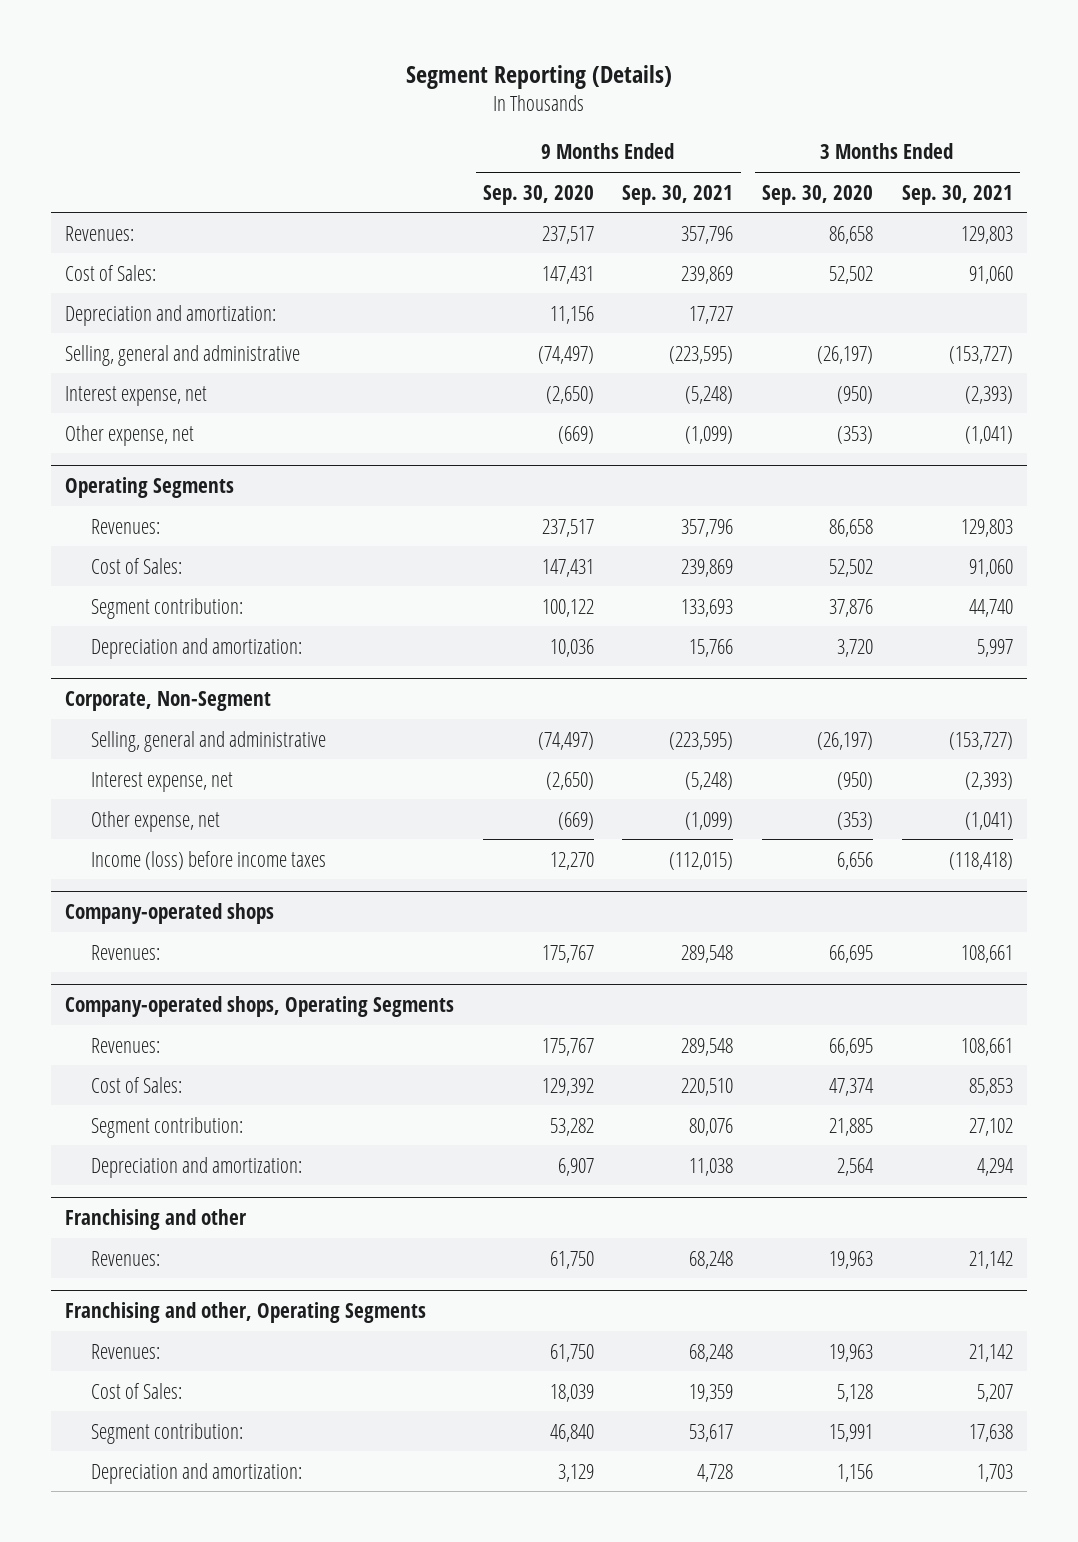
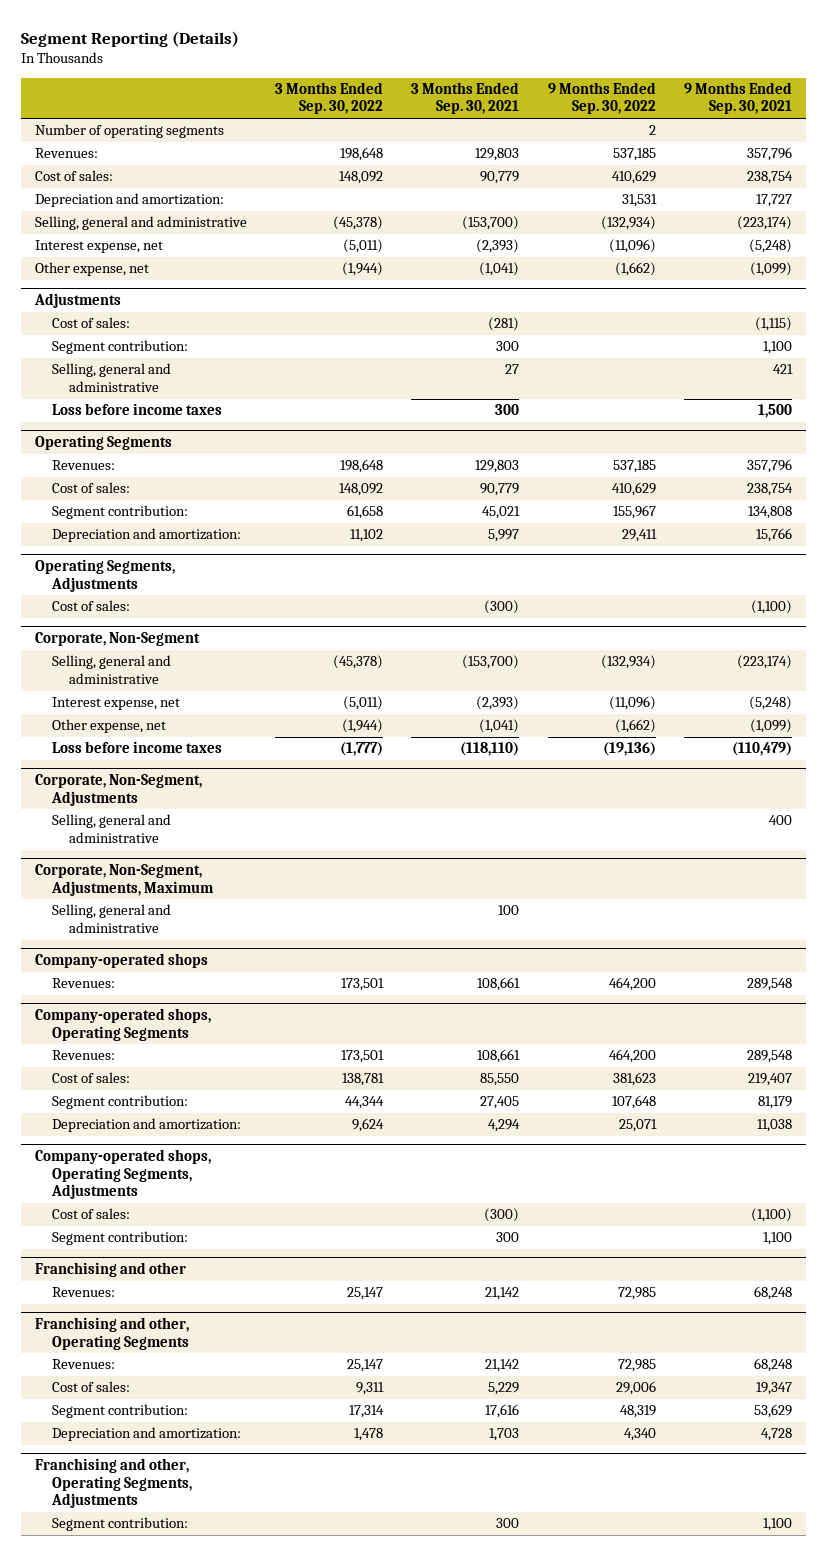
- | 9 Months Ended Sep. 30, 2020 | 9 Months Ended Sep. 30, 2021 | 3 Months Ended Sep. 30, 2020 | 3 Months Ended Sep. 30, 2021
+ | 3 Months Ended Sep. 30, 2022 | 3 Months Ended Sep. 30, 2021 | 9 Months Ended Sep. 30, 2022 | 9 Months Ended Sep. 30, 2021
+ Number of operating segments | | | 2 |
- Cost of Sales: | 147,431 | 239,869 | 52,502 | 91,060
+ Cost of sales: | 148,092 | 90,779 | 410,629 | 238,754
- Selling, general and administrative | (74,497) | (223,595) | (26,197) | (153,727)
+ Selling, general and administrative | (45,378) | (153,700) | (132,934) | (223,174)
+ Adjustments
+ Cost of sales: | | (281) | | (1,115)
+ Segment contribution: | | 300 | | 1,100
+ Selling, general and administrative | | 27 | | 421
+ Loss before income taxes | | 300 | | 1,500
@ Operating Segments
- Cost of Sales: | 147,431 | 239,869 | 52,502 | 91,060
- Segment contribution: | 100,122 | 133,693 | 37,876 | 44,740
+ Cost of sales: | 148,092 | 90,779 | 410,629 | 238,754
+ Segment contribution: | 61,658 | 45,021 | 155,967 | 134,808
+ Operating Segments, Adjustments
+ Cost of sales: | | (300) | | (1,100)
@ Corporate, Non-Segment
- Selling, general and administrative | (74,497) | (223,595) | (26,197) | (153,727)
+ Selling, general and administrative | (45,378) | (153,700) | (132,934) | (223,174)
- Income (loss) before income taxes | 12,270 | (112,015) | 6,656 | (118,418)
+ Loss before income taxes | (1,777) | (118,110) | (19,136) | (110,479)
+ Corporate, Non-Segment, Adjustments
+ Selling, general and administrative | | | | 400
+ Corporate, Non-Segment, Adjustments, Maximum
+ Selling, general and administrative | | 100 | |
@ Company-operated shops, Operating Segments
- Cost of Sales: | 129,392 | 220,510 | 47,374 | 85,853
- Segment contribution: | 53,282 | 80,076 | 21,885 | 27,102
+ Cost of sales: | 138,781 | 85,550 | 381,623 | 219,407
+ Segment contribution: | 44,344 | 27,405 | 107,648 | 81,179
+ Company-operated shops, Operating Segments, Adjustments
+ Cost of sales: | | (300) | | (1,100)
+ Segment contribution: | | 300 | | 1,100
@ Franchising and other, Operating Segments
- Cost of Sales: | 18,039 | 19,359 | 5,128 | 5,207
- Segment contribution: | 46,840 | 53,617 | 15,991 | 17,638
+ Cost of sales: | 9,311 | 5,229 | 29,006 | 19,347
+ Segment contribution: | 17,314 | 17,616 | 48,319 | 53,629
+ Franchising and other, Operating Segments, Adjustments
+ Segment contribution: | | 300 | | 1,100

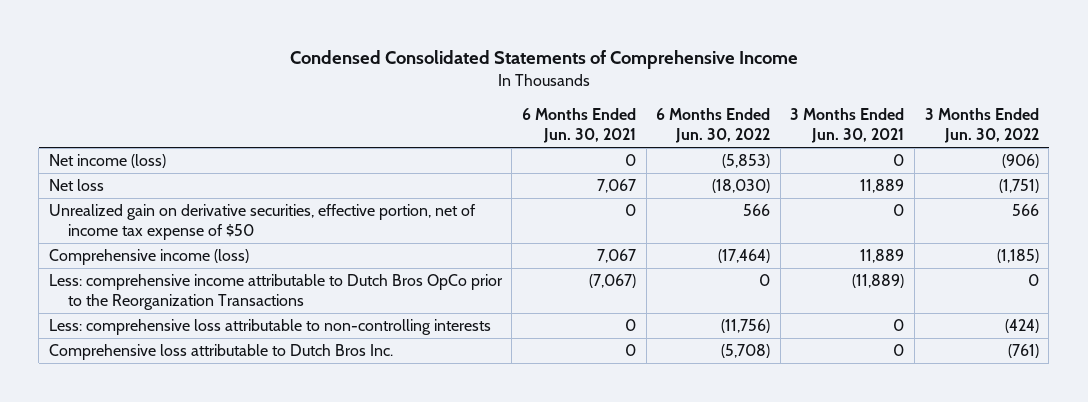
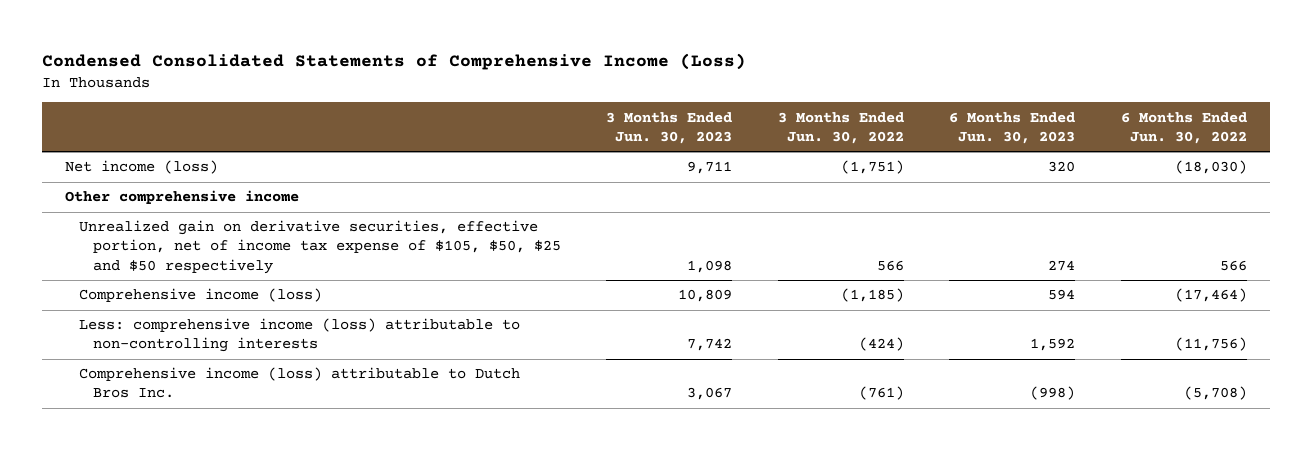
- Condensed Consolidated Statements of Comprehensive Income
+ Condensed Consolidated Statements of Comprehensive Income (Loss)
- | 6 Months Ended Jun. 30, 2021 | 6 Months Ended Jun. 30, 2022 | 3 Months Ended Jun. 30, 2021 | 3 Months Ended Jun. 30, 2022
+ | 3 Months Ended Jun. 30, 2023 | 3 Months Ended Jun. 30, 2022 | 6 Months Ended Jun. 30, 2023 | 6 Months Ended Jun. 30, 2022
- Net income (loss) | 0 | (5,853) | 0 | (906)
- Net loss | 7,067 | (18,030) | 11,889 | (1,751)
- Unrealized gain on derivative securities, effective portion, net of income tax expense of $50 | 0 | 566 | 0 | 566
+ Net income (loss) | 9,711 | (1,751) | 320 | (18,030)
+ Other comprehensive income
+ Unrealized gain on derivative securities, effective portion, net of income tax expense of $105, $50, $25 and $50 respectively | 1,098 | 566 | 274 | 566
- Less: comprehensive income attributable to Dutch Bros OpCo prior to the Reorganization Transactions | (7,067) | 0 | (11,889) | 0
- Less: comprehensive loss attributable to non-controlling interests | 0 | (11,756) | 0 | (424)
- Comprehensive loss attributable to Dutch Bros Inc. | 0 | (5,708) | 0 | (761)
+ Less: comprehensive income (loss) attributable to non-controlling interests | 7,742 | (424) | 1,592 | (11,756)
+ Comprehensive income (loss) attributable to Dutch Bros Inc. | 3,067 | (761) | (998) | (5,708)

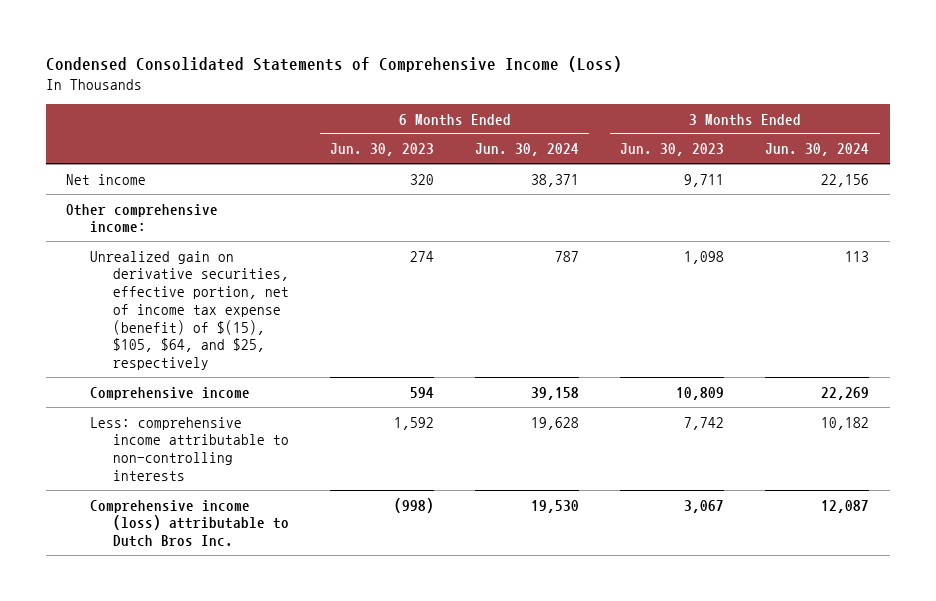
- | 3 Months Ended Jun. 30, 2023 | 3 Months Ended Jun. 30, 2022 | 6 Months Ended Jun. 30, 2023 | 6 Months Ended Jun. 30, 2022
+ | 6 Months Ended Jun. 30, 2023 | 6 Months Ended Jun. 30, 2024 | 3 Months Ended Jun. 30, 2023 | 3 Months Ended Jun. 30, 2024
- Net income (loss) | 9,711 | (1,751) | 320 | (18,030)
- Other comprehensive income
- Unrealized gain on derivative securities, effective portion, net of income tax expense of $105, $50, $25 and $50 respectively | 1,098 | 566 | 274 | 566
- Comprehensive income (loss) | 10,809 | (1,185) | 594 | (17,464)
- Less: comprehensive income (loss) attributable to non-controlling interests | 7,742 | (424) | 1,592 | (11,756)
+ Net income | 320 | 38,371 | 9,711 | 22,156
+ Other comprehensive income:
+ Unrealized gain on derivative securities, effective portion, net of income tax expense (benefit) of $(15), $105, $64, and $25, respectively | 274 | 787 | 1,098 | 113
+ Comprehensive income | 594 | 39,158 | 10,809 | 22,269
+ Less: comprehensive income attributable to non-controlling interests | 1,592 | 19,628 | 7,742 | 10,182

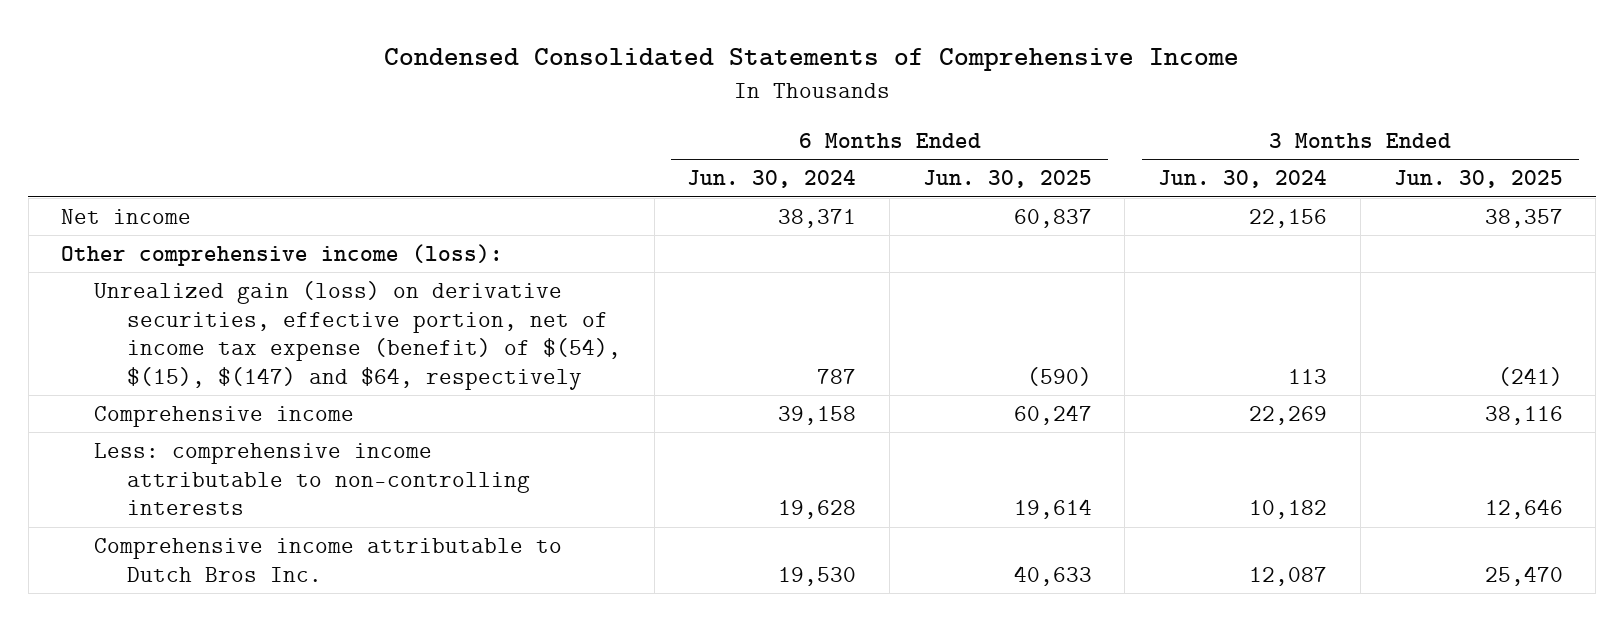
- Condensed Consolidated Statements of Comprehensive Income (Loss)
+ Condensed Consolidated Statements of Comprehensive Income
- | 6 Months Ended Jun. 30, 2023 | 6 Months Ended Jun. 30, 2024 | 3 Months Ended Jun. 30, 2023 | 3 Months Ended Jun. 30, 2024
+ | 6 Months Ended Jun. 30, 2024 | 6 Months Ended Jun. 30, 2025 | 3 Months Ended Jun. 30, 2024 | 3 Months Ended Jun. 30, 2025
- Other comprehensive income:
- Unrealized gain on derivative securities, effective portion, net of income tax expense (benefit) of $(15), $105, $64, and $25, respectively | 274 | 787 | 1,098 | 113
+ Other comprehensive income (loss):
+ Unrealized gain (loss) on derivative securities, effective portion, net of income tax expense (benefit) of $(54), $(15), $(147) and $64, respectively | 787 | (590) | 113 | (241)
- Comprehensive income (loss) attributable to Dutch Bros Inc. | (998) | 19,530 | 3,067 | 12,087
+ Comprehensive income attributable to Dutch Bros Inc. | 19,530 | 40,633 | 12,087 | 25,470

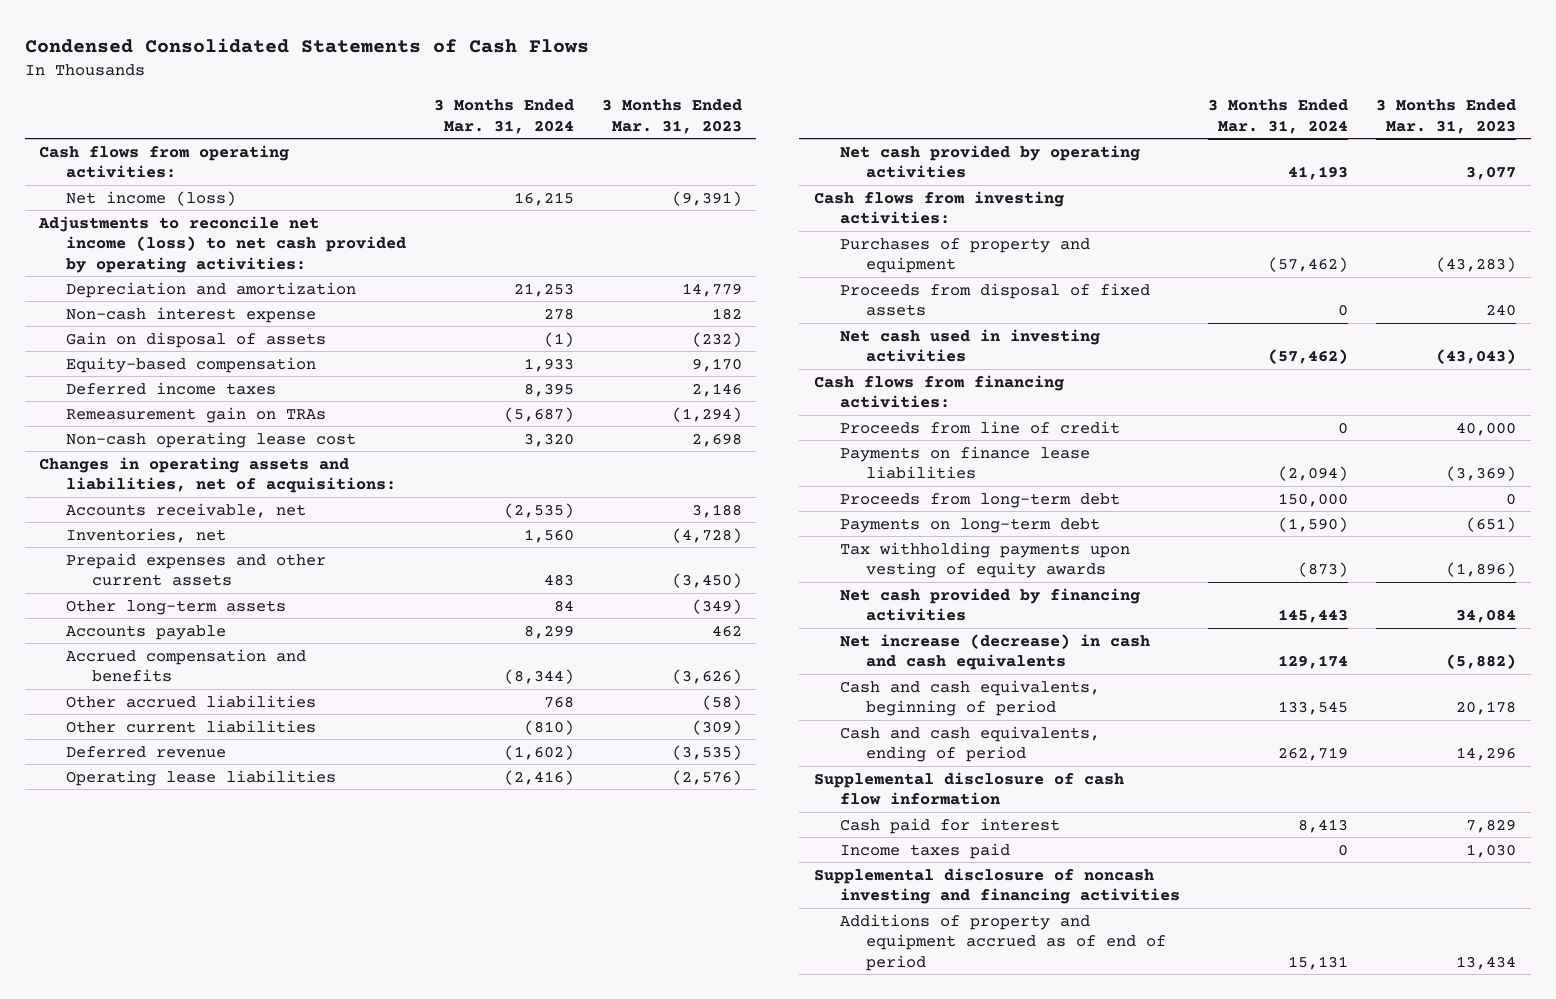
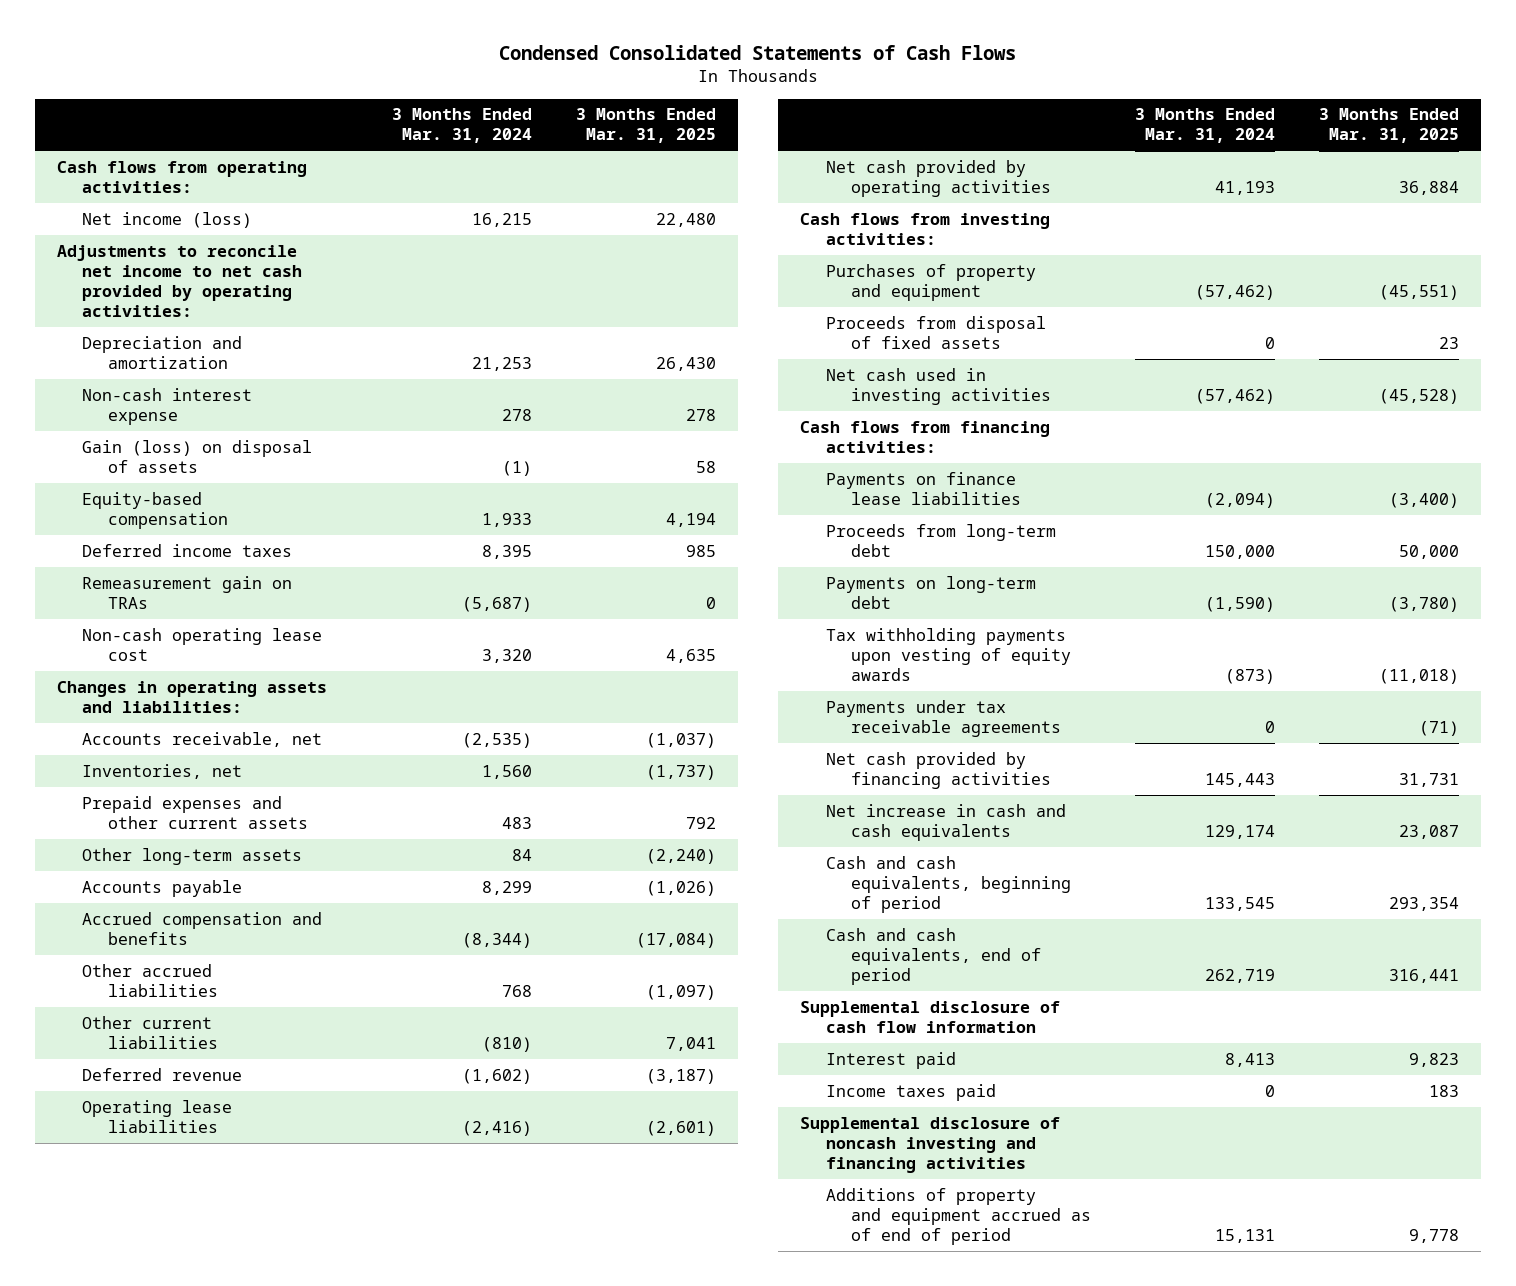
- | 3 Months Ended Mar. 31, 2024 | 3 Months Ended Mar. 31, 2023
+ | 3 Months Ended Mar. 31, 2024 | 3 Months Ended Mar. 31, 2025
- Adjustments to reconcile net income (loss) to net cash provided by operating activities:
+ Adjustments to reconcile net income to net cash provided by operating activities:
- Gain on disposal of assets | (1) | (232)
+ Gain (loss) on disposal of assets | (1) | 58
- Changes in operating assets and liabilities, net of acquisitions:
+ Changes in operating assets and liabilities:
- Proceeds from line of credit | 0 | 40,000
+ Payments under tax receivable agreements | 0 | (71)
- Net increase (decrease) in cash and cash equivalents | 129,174 | (5,882)
+ Net increase in cash and cash equivalents | 129,174 | 23,087
- Cash and cash equivalents, ending of period | 262,719 | 14,296
+ Cash and cash equivalents, end of period | 262,719 | 316,441
- Cash paid for interest | 8,413 | 7,829
+ Interest paid | 8,413 | 9,823

